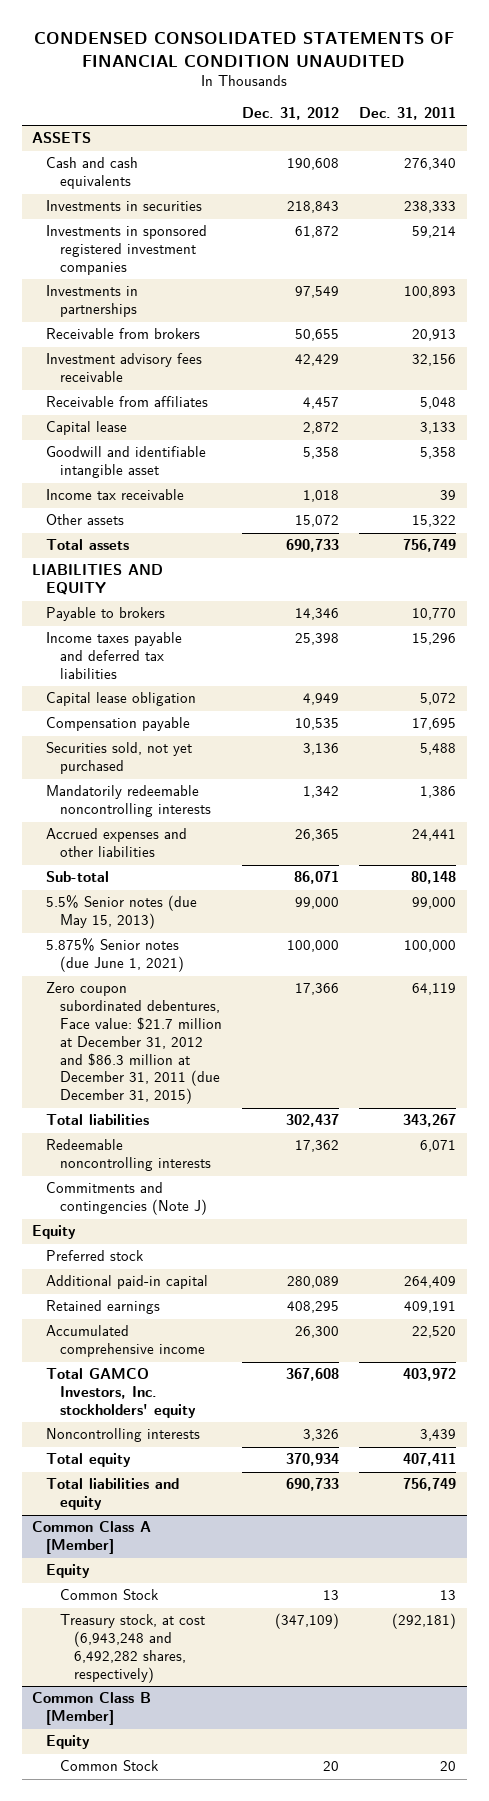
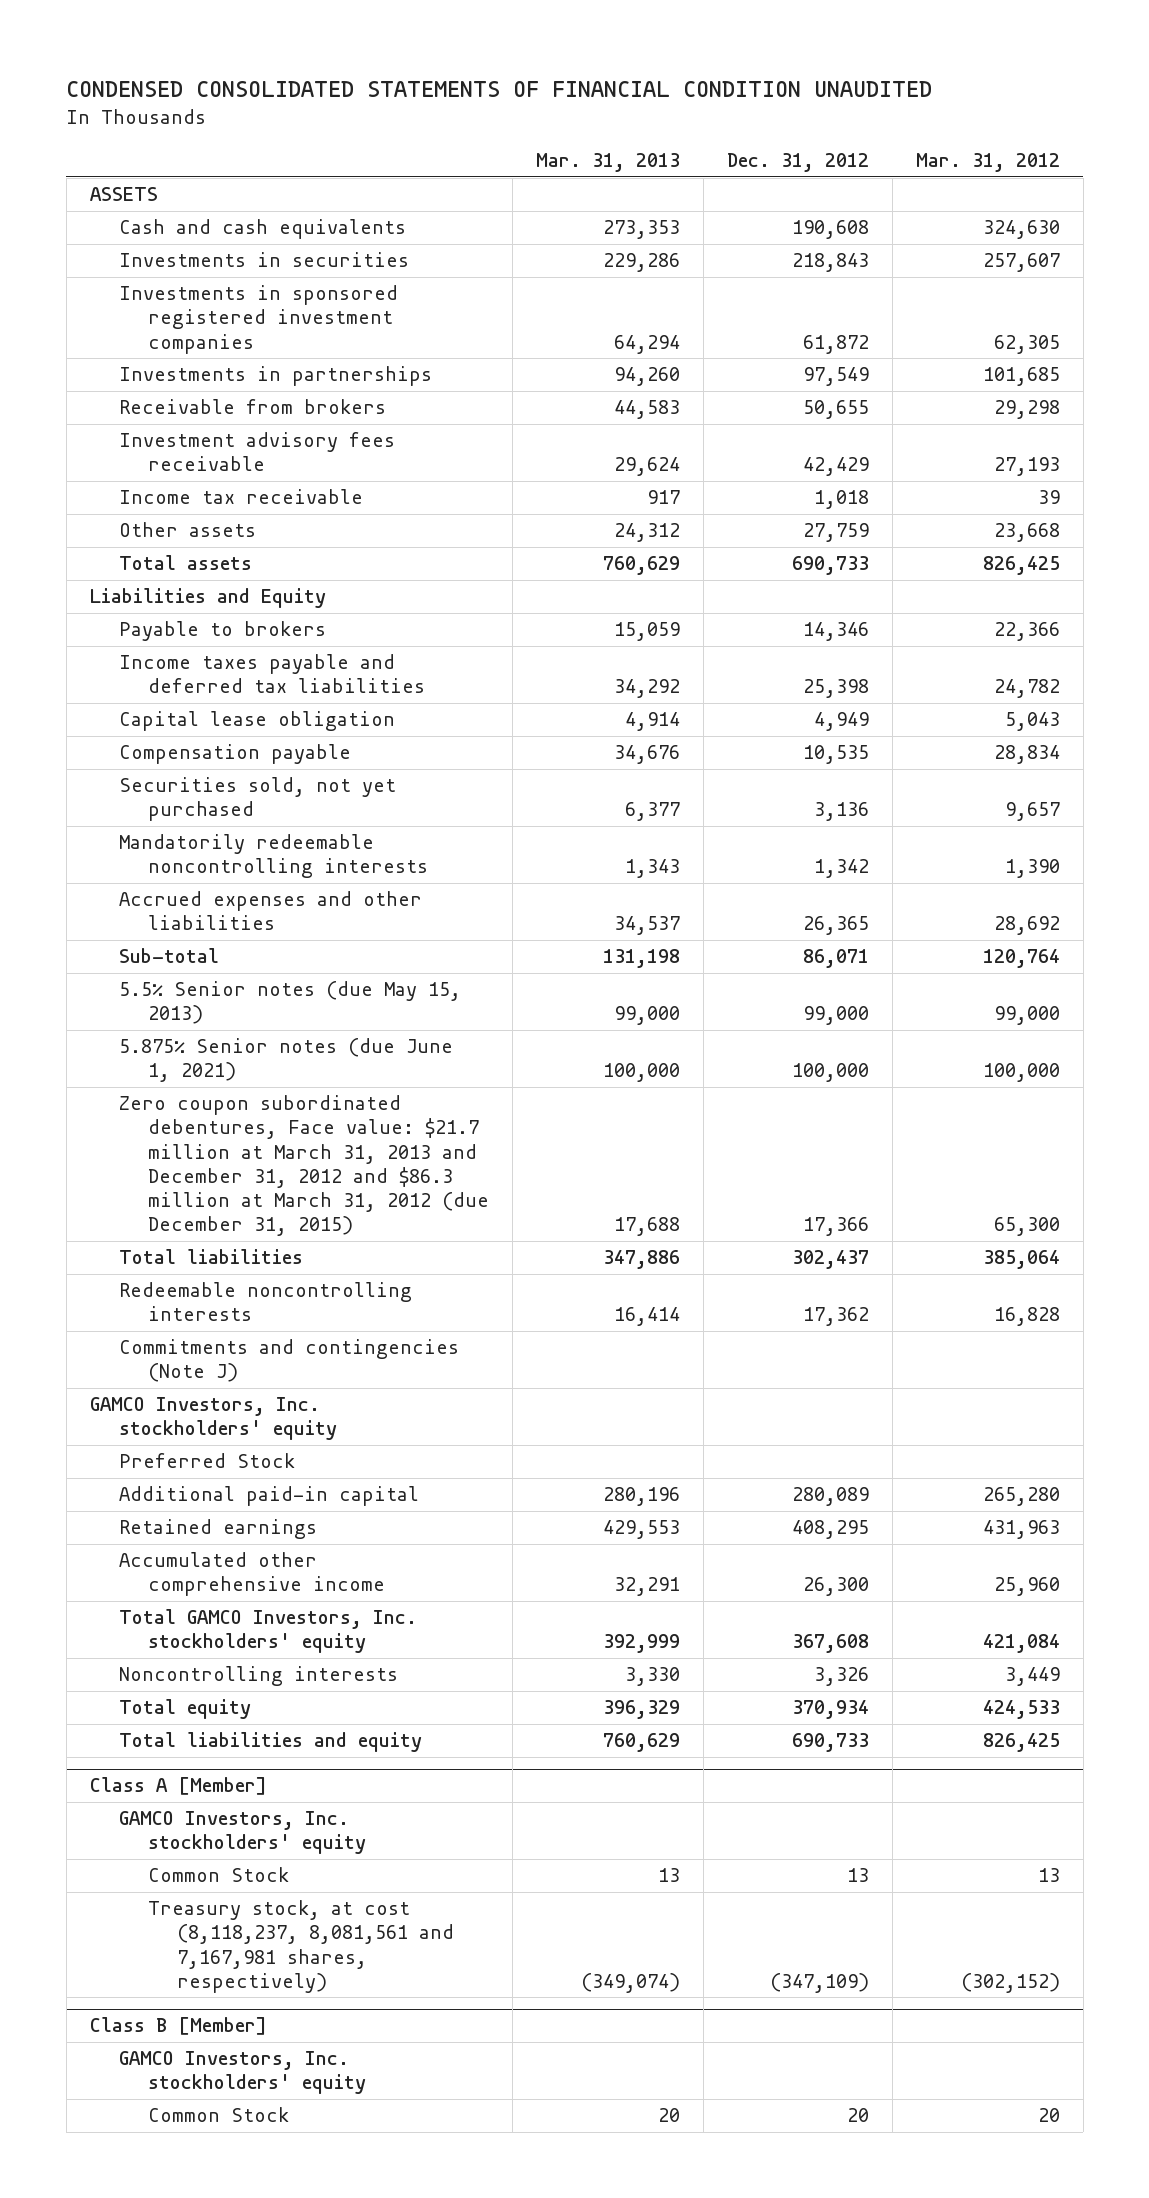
- | Dec. 31, 2012 | Dec. 31, 2011
+ | Mar. 31, 2013 | Dec. 31, 2012 | Mar. 31, 2012
- Receivable from affiliates | 4,457 | 5,048
- Capital lease | 2,872 | 3,133
- Goodwill and identifiable intangible asset | 5,358 | 5,358
- Other assets | 15,072 | 15,322
+ Other assets | 24,312 | 27,759 | 23,668
- LIABILITIES AND EQUITY
+ Liabilities and Equity
- Zero coupon subordinated debentures, Face value: $21.7 million at December 31, 2012 and $86.3 million at December 31, 2011 (due December 31, 2015) | 17,366 | 64,119
+ Zero coupon subordinated debentures, Face value: $21.7 million at March 31, 2013 and December 31, 2012 and $86.3 million at March 31, 2012 (due December 31, 2015) | 17,688 | 17,366 | 65,300
- Equity
- Preferred stock
+ GAMCO Investors, Inc. stockholders' equity
+ Preferred Stock
- Accumulated comprehensive income | 26,300 | 22,520
+ Accumulated other comprehensive income | 32,291 | 26,300 | 25,960
- Common Class A [Member]
- Equity
+ Class A [Member]
+ GAMCO Investors, Inc. stockholders' equity
- Treasury stock, at cost (6,943,248 and 6,492,282 shares, respectively) | (347,109) | (292,181)
- Common Class B [Member]
- Equity
+ Treasury stock, at cost (8,118,237, 8,081,561 and 7,167,981 shares, respectively) | (349,074) | (347,109) | (302,152)
+ Class B [Member]
+ GAMCO Investors, Inc. stockholders' equity

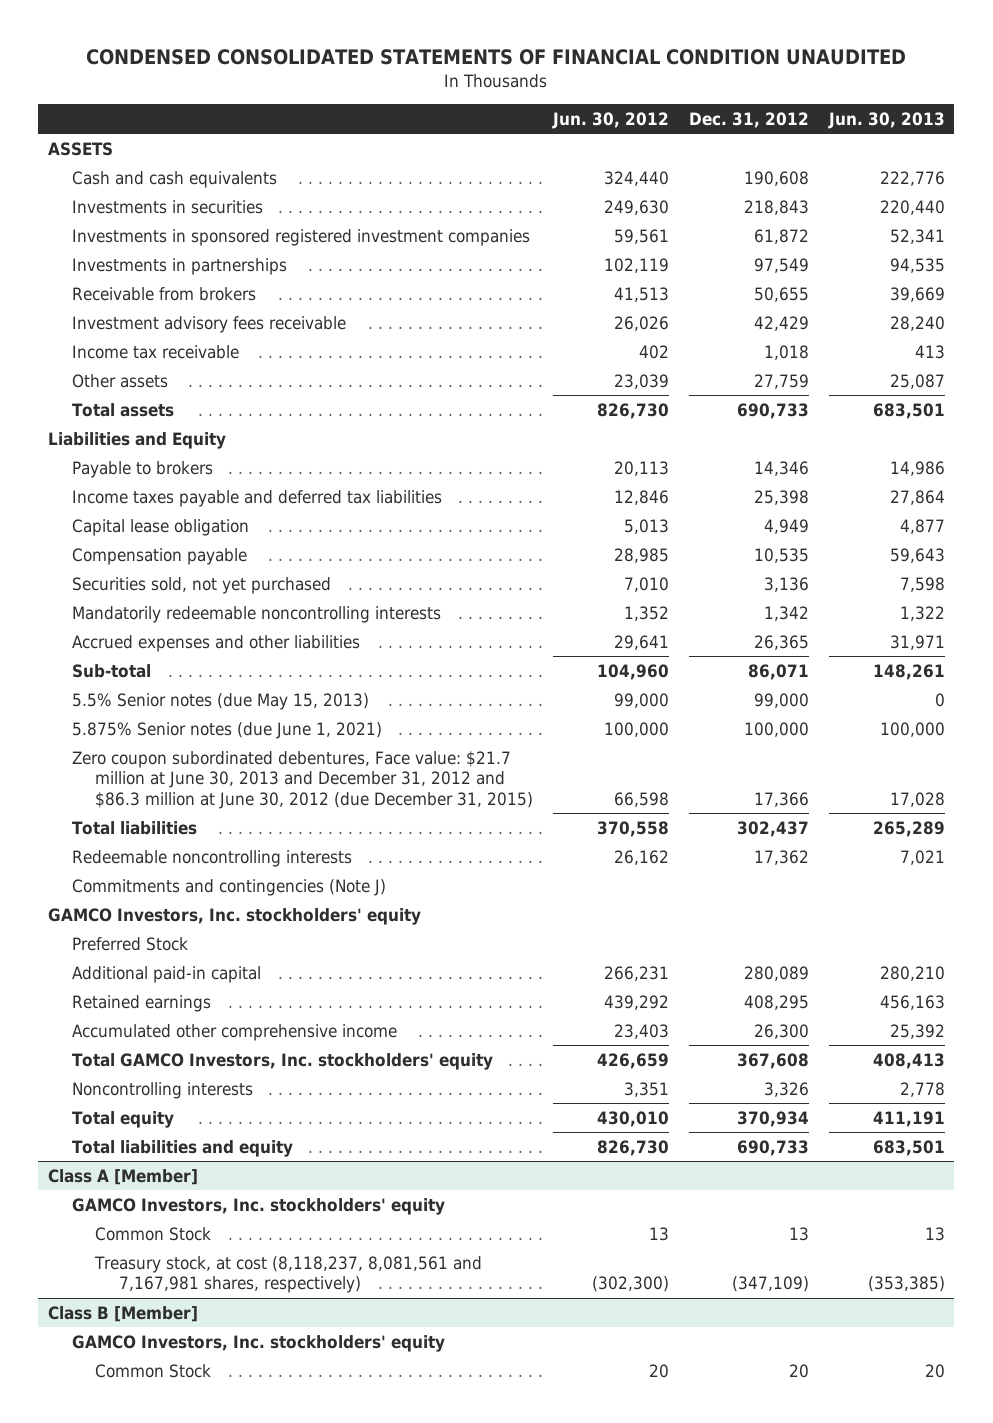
- | Mar. 31, 2013 | Dec. 31, 2012 | Mar. 31, 2012
+ | Jun. 30, 2012 | Dec. 31, 2012 | Jun. 30, 2013
- Zero coupon subordinated debentures, Face value: $21.7 million at March 31, 2013 and December 31, 2012 and $86.3 million at March 31, 2012 (due December 31, 2015) | 17,688 | 17,366 | 65,300
+ Zero coupon subordinated debentures, Face value: $21.7 million at June 30, 2013 and December 31, 2012 and $86.3 million at June 30, 2012 (due December 31, 2015) | 66,598 | 17,366 | 17,028

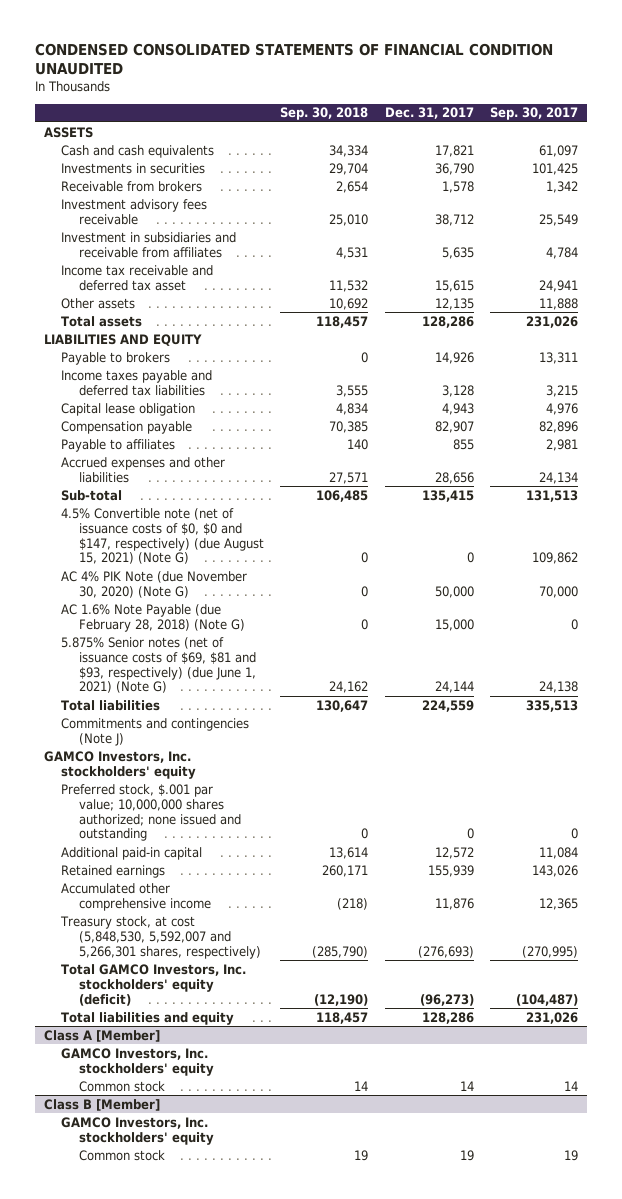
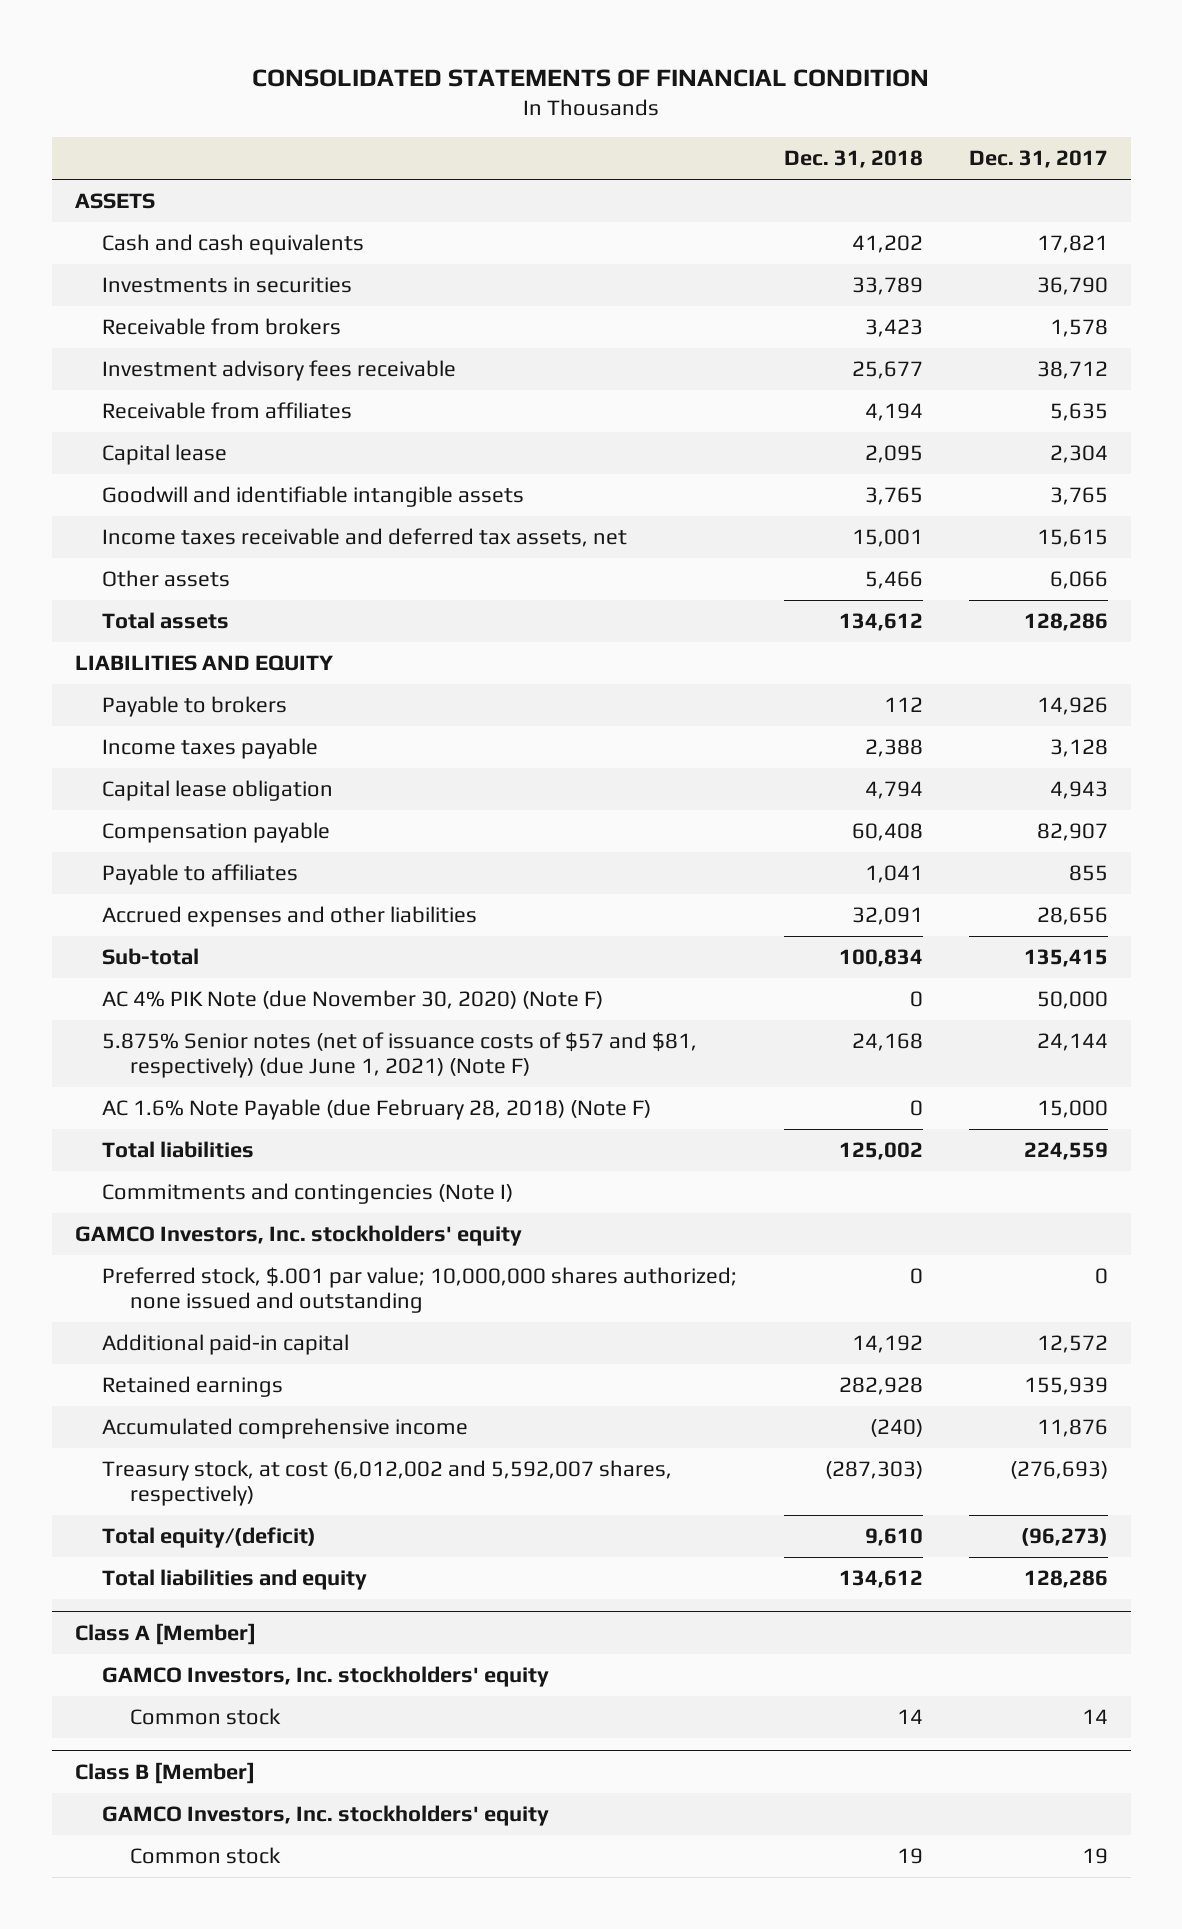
- CONDENSED CONSOLIDATED STATEMENTS OF FINANCIAL CONDITION UNAUDITED
+ CONSOLIDATED STATEMENTS OF FINANCIAL CONDITION
- | Sep. 30, 2018 | Dec. 31, 2017 | Sep. 30, 2017
+ | Dec. 31, 2018 | Dec. 31, 2017
- Investment in subsidiaries and receivable from affiliates | 4,531 | 5,635 | 4,784
- Income tax receivable and deferred tax asset | 11,532 | 15,615 | 24,941
- Other assets | 10,692 | 12,135 | 11,888
+ Receivable from affiliates | 4,194 | 5,635
+ Capital lease | 2,095 | 2,304
+ Goodwill and identifiable intangible assets | 3,765 | 3,765
+ Income taxes receivable and deferred tax assets, net | 15,001 | 15,615
+ Other assets | 5,466 | 6,066
- Income taxes payable and deferred tax liabilities | 3,555 | 3,128 | 3,215
+ Income taxes payable | 2,388 | 3,128
- 4.5% Convertible note (net of issuance costs of $0, $0 and $147, respectively) (due August 15, 2021) (Note G) | 0 | 0 | 109,862
- AC 4% PIK Note (due November 30, 2020) (Note G) | 0 | 50,000 | 70,000
- AC 1.6% Note Payable (due February 28, 2018) (Note G) | 0 | 15,000 | 0
- 5.875% Senior notes (net of issuance costs of $69, $81 and $93, respectively) (due June 1, 2021) (Note G) | 24,162 | 24,144 | 24,138
+ AC 4% PIK Note (due November 30, 2020) (Note F) | 0 | 50,000
+ 5.875% Senior notes (net of issuance costs of $57 and $81, respectively) (due June 1, 2021) (Note F) | 24,168 | 24,144
+ AC 1.6% Note Payable (due February 28, 2018) (Note F) | 0 | 15,000
- Commitments and contingencies (Note J)
+ Commitments and contingencies (Note I)
- Accumulated other comprehensive income | (218) | 11,876 | 12,365
- Treasury stock, at cost (5,848,530, 5,592,007 and 5,266,301 shares, respectively) | (285,790) | (276,693) | (270,995)
- Total GAMCO Investors, Inc. stockholders' equity (deficit) | (12,190) | (96,273) | (104,487)
+ Accumulated comprehensive income | (240) | 11,876
+ Treasury stock, at cost (6,012,002 and 5,592,007 shares, respectively) | (287,303) | (276,693)
+ Total equity/(deficit) | 9,610 | (96,273)

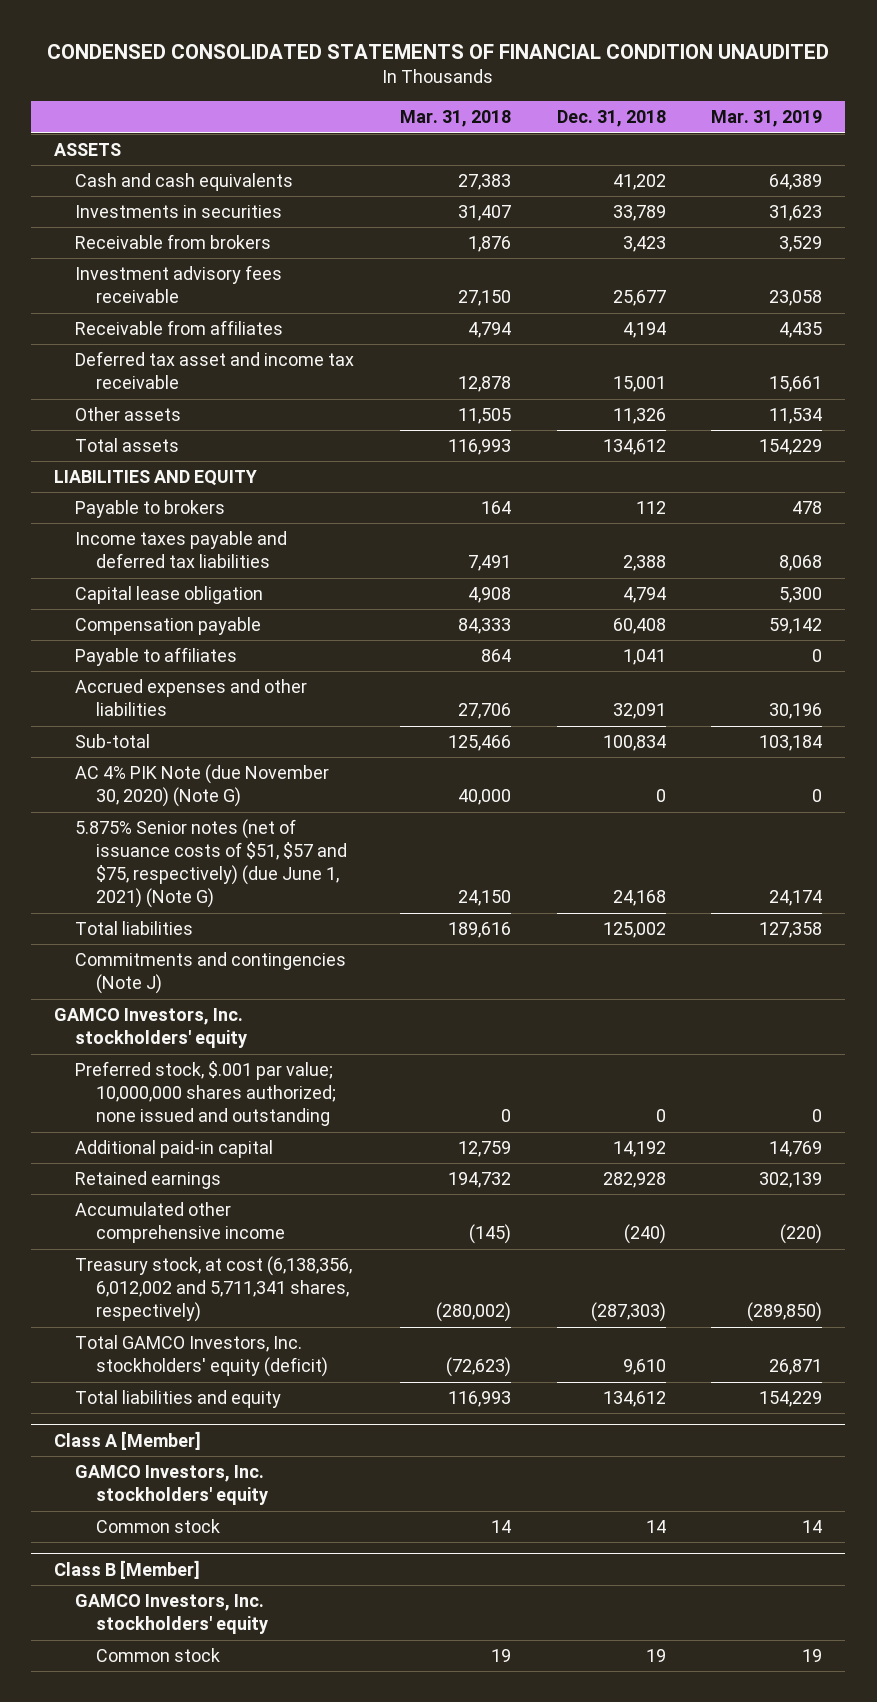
- CONSOLIDATED STATEMENTS OF FINANCIAL CONDITION
+ CONDENSED CONSOLIDATED STATEMENTS OF FINANCIAL CONDITION UNAUDITED
- | Dec. 31, 2018 | Dec. 31, 2017
+ | Mar. 31, 2018 | Dec. 31, 2018 | Mar. 31, 2019
- Capital lease | 2,095 | 2,304
- Goodwill and identifiable intangible assets | 3,765 | 3,765
- Income taxes receivable and deferred tax assets, net | 15,001 | 15,615
- Other assets | 5,466 | 6,066
+ Deferred tax asset and income tax receivable | 12,878 | 15,001 | 15,661
+ Other assets | 11,505 | 11,326 | 11,534
- Income taxes payable | 2,388 | 3,128
+ Income taxes payable and deferred tax liabilities | 7,491 | 2,388 | 8,068
- AC 4% PIK Note (due November 30, 2020) (Note F) | 0 | 50,000
- 5.875% Senior notes (net of issuance costs of $57 and $81, respectively) (due June 1, 2021) (Note F) | 24,168 | 24,144
- AC 1.6% Note Payable (due February 28, 2018) (Note F) | 0 | 15,000
+ AC 4% PIK Note (due November 30, 2020) (Note G) | 40,000 | 0 | 0
+ 5.875% Senior notes (net of issuance costs of $51, $57 and $75, respectively) (due June 1, 2021) (Note G) | 24,150 | 24,168 | 24,174
- Commitments and contingencies (Note I)
+ Commitments and contingencies (Note J)
- Accumulated comprehensive income | (240) | 11,876
- Treasury stock, at cost (6,012,002 and 5,592,007 shares, respectively) | (287,303) | (276,693)
- Total equity/(deficit) | 9,610 | (96,273)
+ Accumulated other comprehensive income | (145) | (240) | (220)
+ Treasury stock, at cost (6,138,356, 6,012,002 and 5,711,341 shares, respectively) | (280,002) | (287,303) | (289,850)
+ Total GAMCO Investors, Inc. stockholders' equity (deficit) | (72,623) | 9,610 | 26,871

